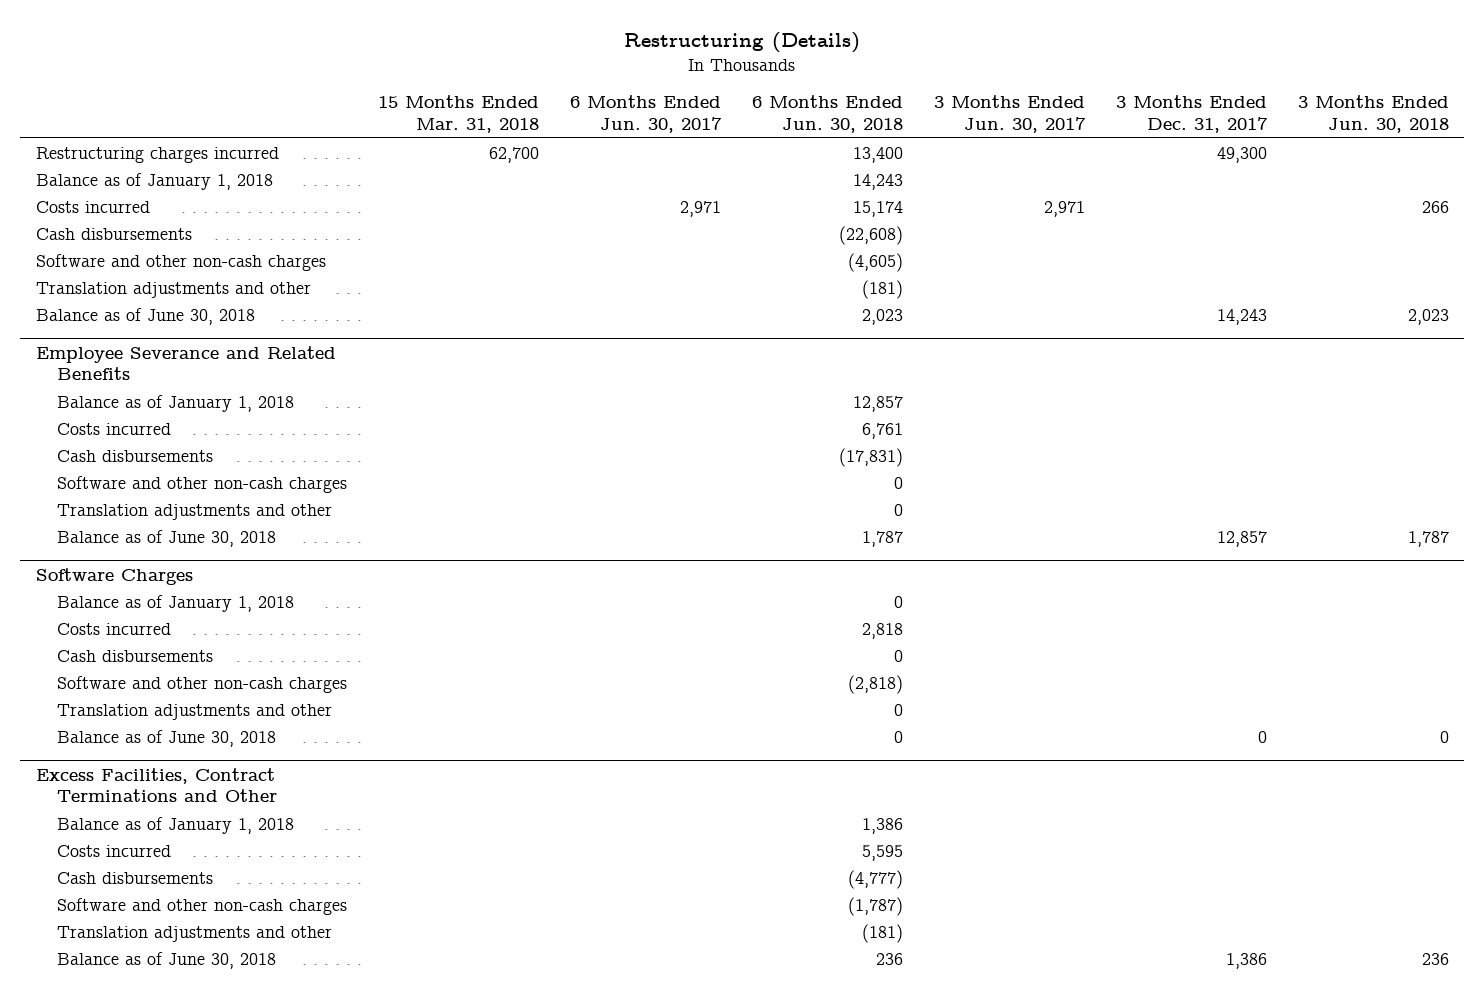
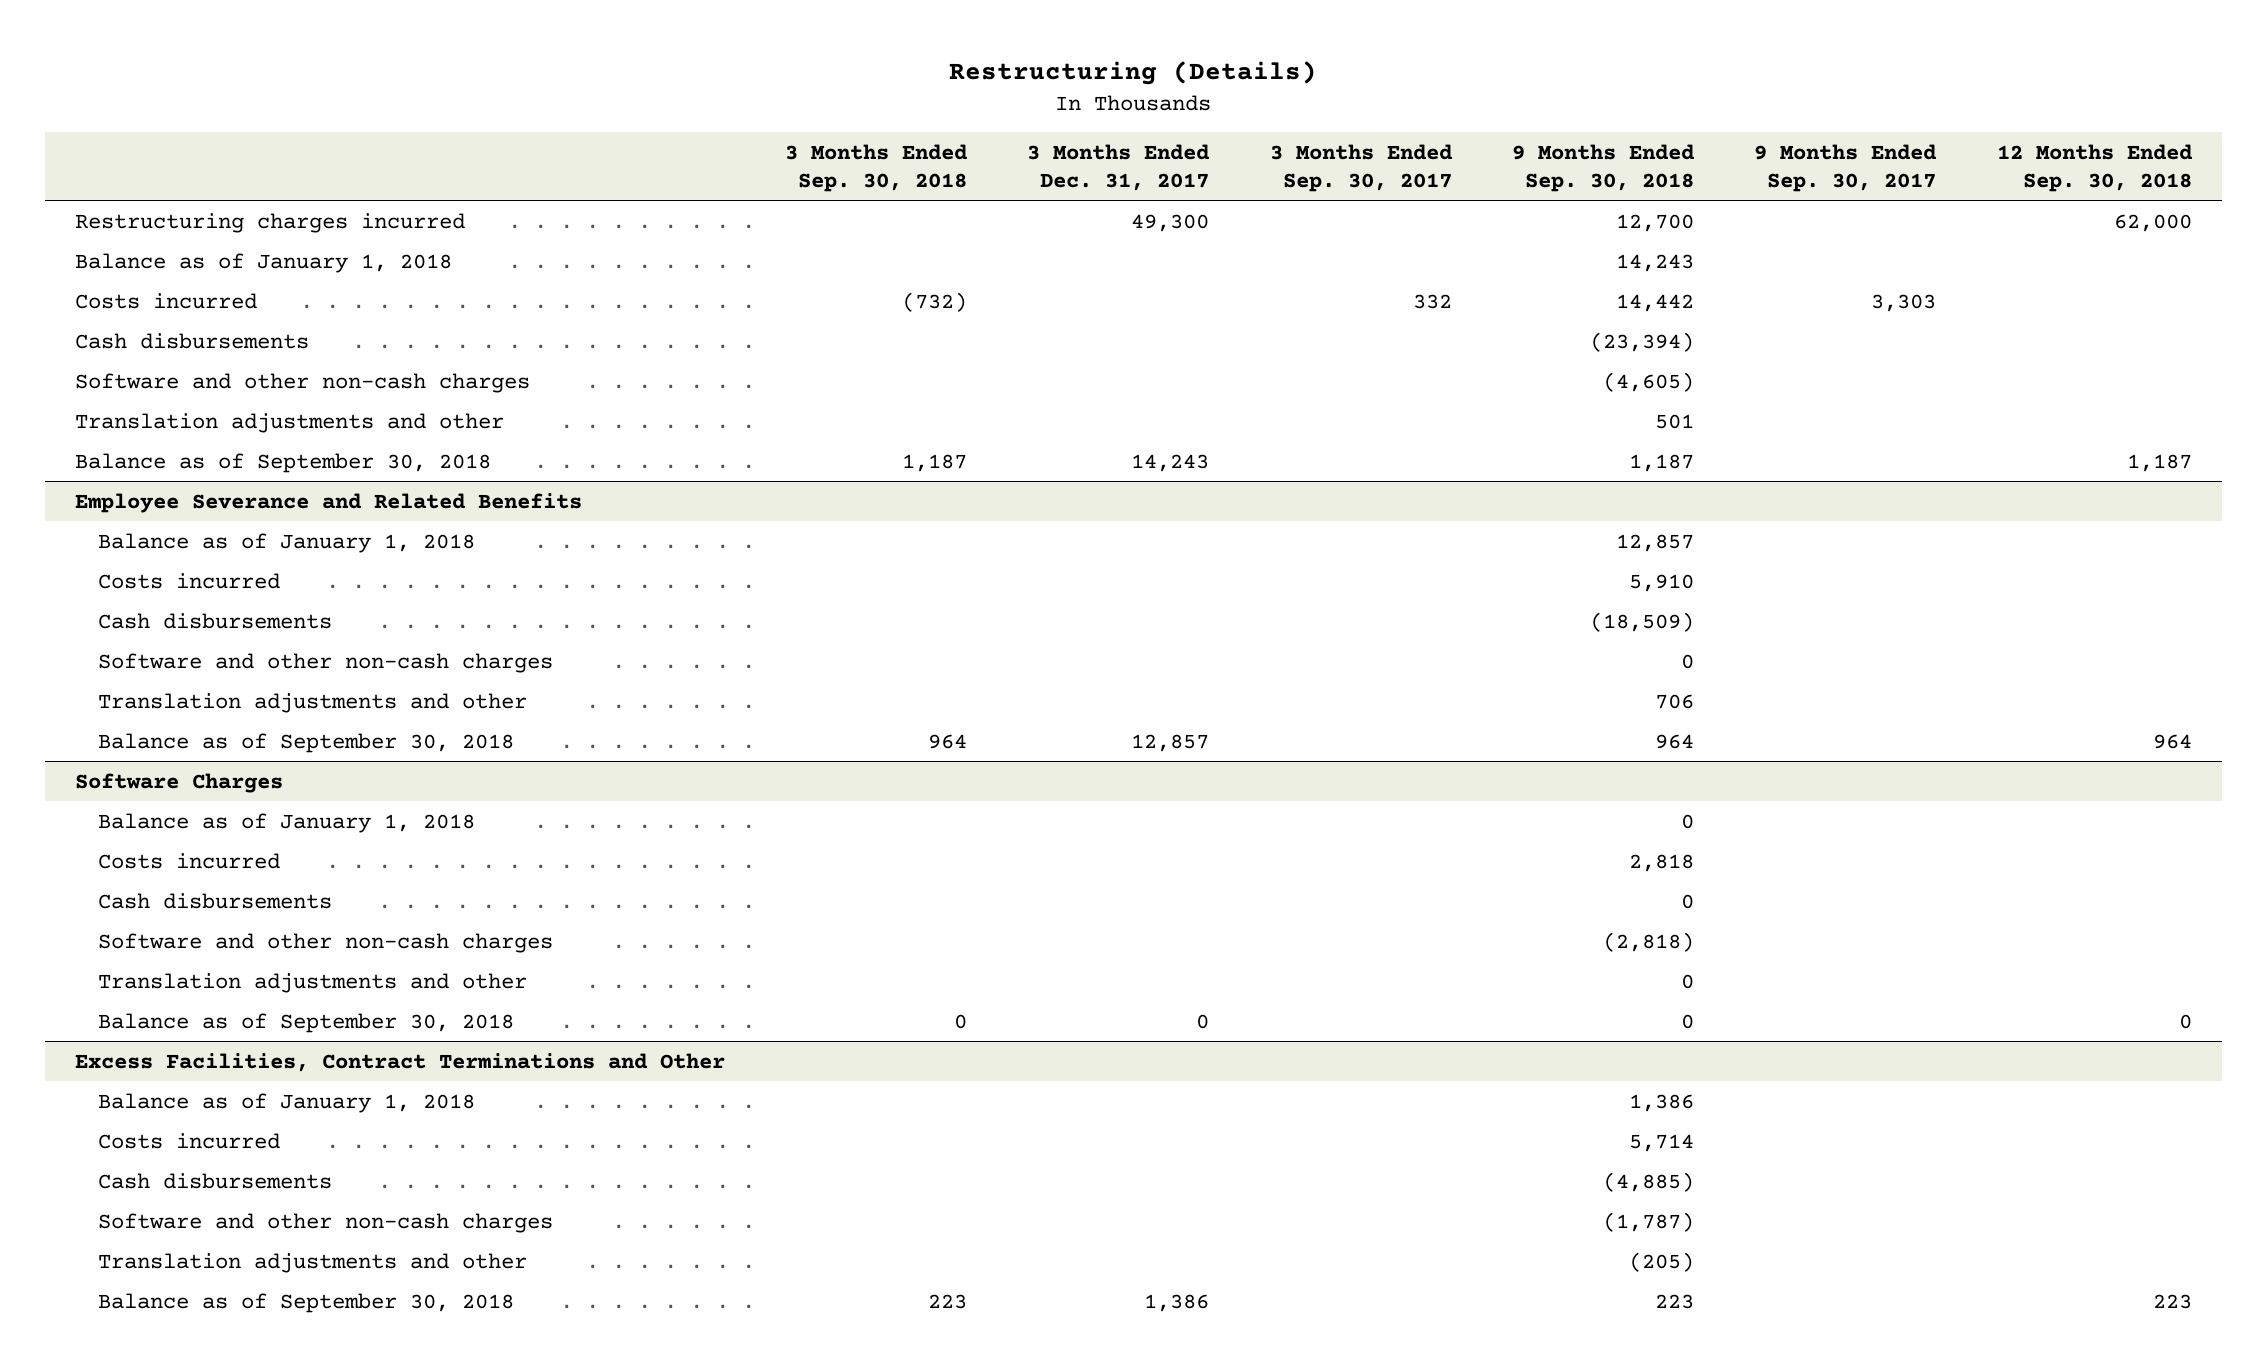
- | 15 Months Ended Mar. 31, 2018 | 6 Months Ended Jun. 30, 2017 | 6 Months Ended Jun. 30, 2018 | 3 Months Ended Jun. 30, 2017 | 3 Months Ended Dec. 31, 2017 | 3 Months Ended Jun. 30, 2018
+ | 3 Months Ended Sep. 30, 2018 | 3 Months Ended Dec. 31, 2017 | 3 Months Ended Sep. 30, 2017 | 9 Months Ended Sep. 30, 2018 | 9 Months Ended Sep. 30, 2017 | 12 Months Ended Sep. 30, 2018
- Balance as of June 30, 2018 | | | 2,023 | | 14,243 | 2,023
+ Balance as of September 30, 2018 | 1,187 | 14,243 | | 1,187 | | 1,187
@ Employee Severance and Related Benefits
- Balance as of June 30, 2018 | | | 1,787 | | 12,857 | 1,787
+ Balance as of September 30, 2018 | 964 | 12,857 | | 964 | | 964
@ Software Charges
- Balance as of June 30, 2018 | | | 0 | | 0 | 0
+ Balance as of September 30, 2018 | 0 | 0 | | 0 | | 0
@ Excess Facilities, Contract Terminations and Other
- Balance as of June 30, 2018 | | | 236 | | 1,386 | 236
+ Balance as of September 30, 2018 | 223 | 1,386 | | 223 | | 223

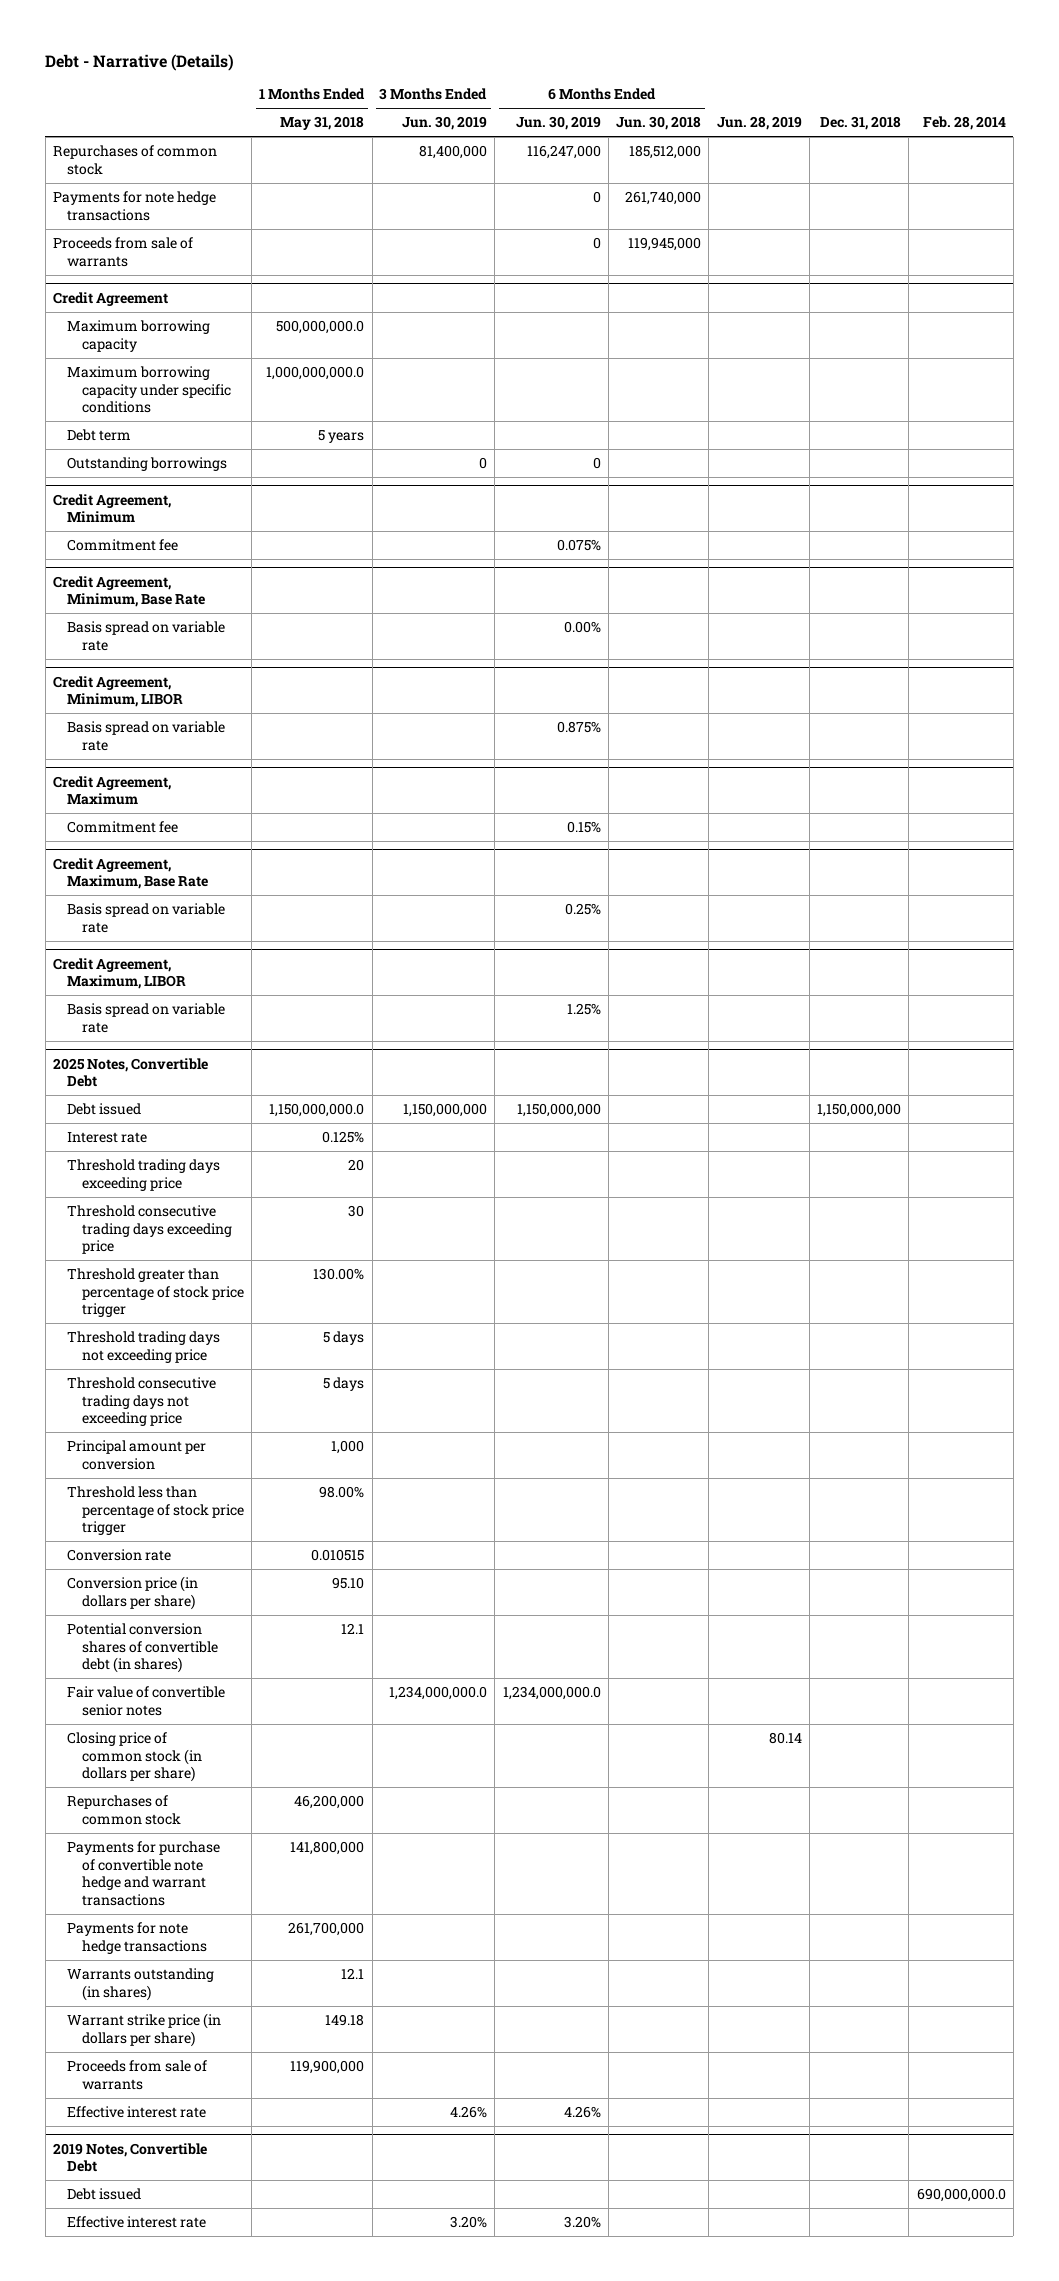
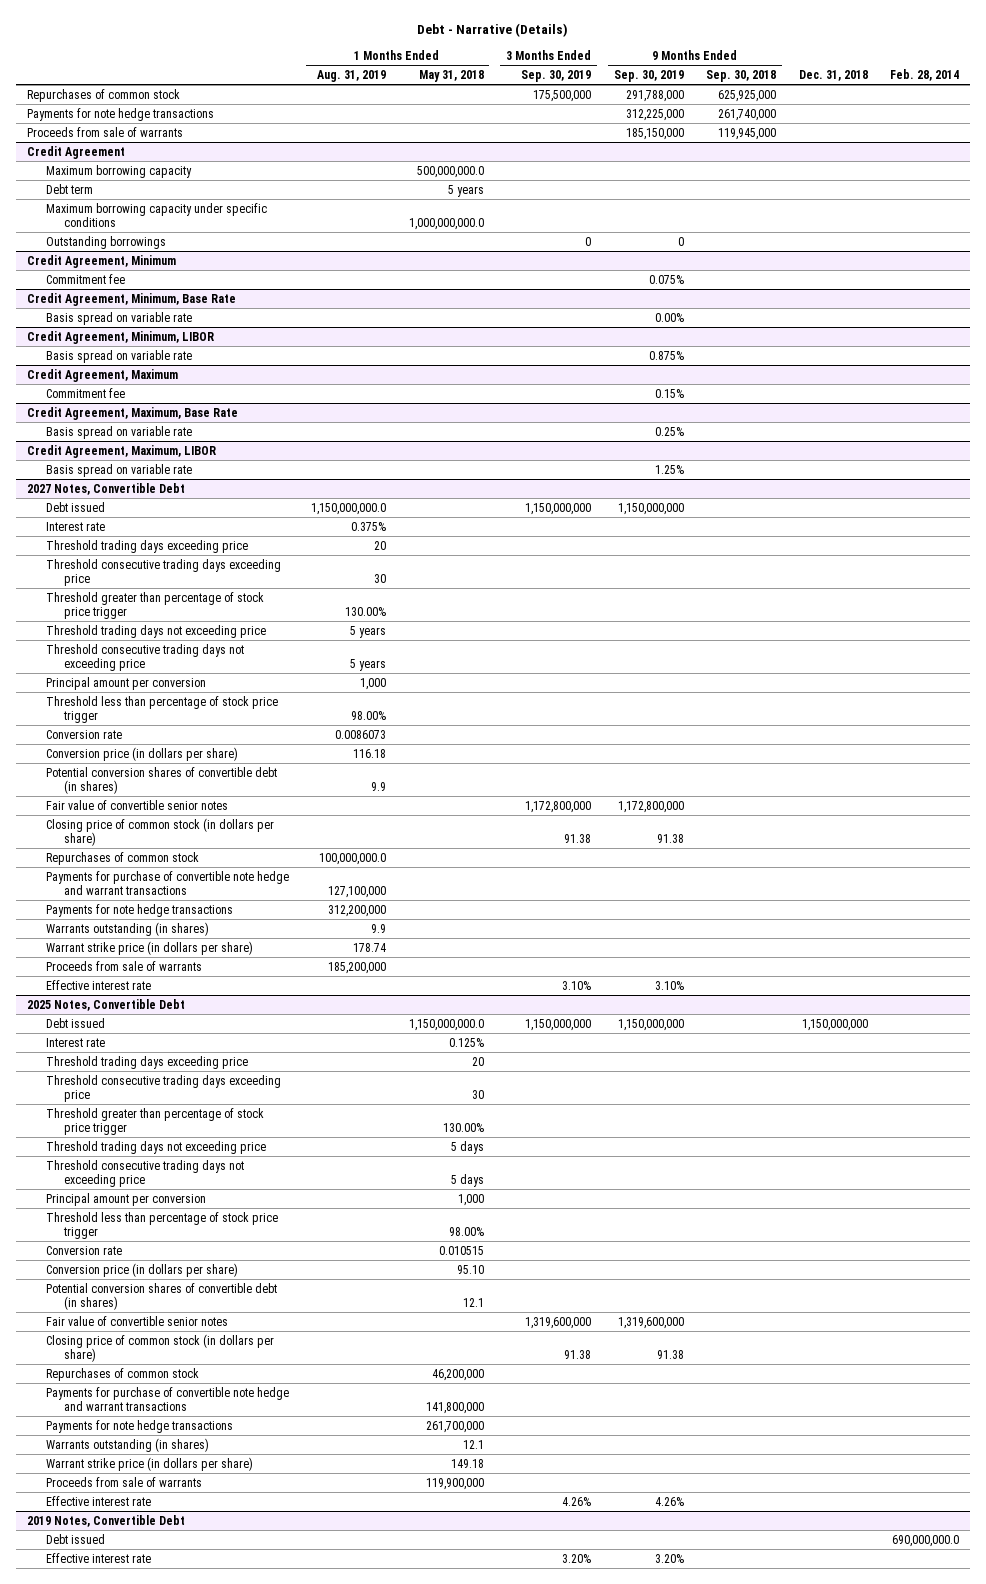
- | 1 Months Ended May 31, 2018 | 3 Months Ended Jun. 30, 2019 | 6 Months Ended Jun. 30, 2019 | 6 Months Ended Jun. 30, 2018 | Jun. 28, 2019 | Dec. 31, 2018 | Feb. 28, 2014
+ | 1 Months Ended Aug. 31, 2019 | 1 Months Ended May 31, 2018 | 3 Months Ended Sep. 30, 2019 | 9 Months Ended Sep. 30, 2019 | 9 Months Ended Sep. 30, 2018 | Dec. 31, 2018 | Feb. 28, 2014
@ Credit Agreement
moved down: Maximum borrowing capacity under specific conditions | | 1,000,000,000.0 | | | | |
+ 2027 Notes, Convertible Debt
+ Debt issued | 1,150,000,000.0 | | 1,150,000,000 | 1,150,000,000 | | |
+ Interest rate | 0.375% | | | | | |
+ Threshold trading days exceeding price | 20 | | | | | |
+ Threshold consecutive trading days exceeding price | 30 | | | | | |
+ Threshold greater than percentage of stock price trigger | 130.00% | | | | | |
+ Threshold trading days not exceeding price | 5 years | | | | | |
+ Threshold consecutive trading days not exceeding price | 5 years | | | | | |
+ Principal amount per conversion | 1,000 | | | | | |
+ Threshold less than percentage of stock price trigger | 98.00% | | | | | |
+ Conversion rate | 0.0086073 | | | | | |
+ Conversion price (in dollars per share) | 116.18 | | | | | |
+ Potential conversion shares of convertible debt (in shares) | 9.9 | | | | | |
+ Fair value of convertible senior notes | | | 1,172,800,000 | 1,172,800,000 | | |
+ Closing price of common stock (in dollars per share) | | | 91.38 | 91.38 | | |
+ Repurchases of common stock | 100,000,000.0 | | | | | |
+ Payments for purchase of convertible note hedge and warrant transactions | 127,100,000 | | | | | |
+ Payments for note hedge transactions | 312,200,000 | | | | | |
+ Warrants outstanding (in shares) | 9.9 | | | | | |
+ Warrant strike price (in dollars per share) | 178.74 | | | | | |
+ Proceeds from sale of warrants | 185,200,000 | | | | | |
+ Effective interest rate | | | 3.10% | 3.10% | | |

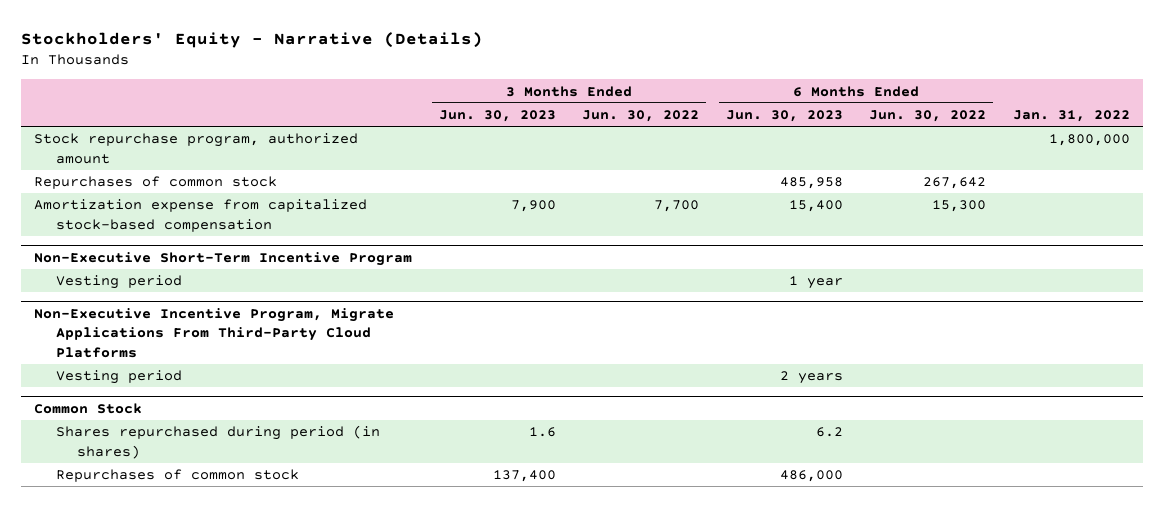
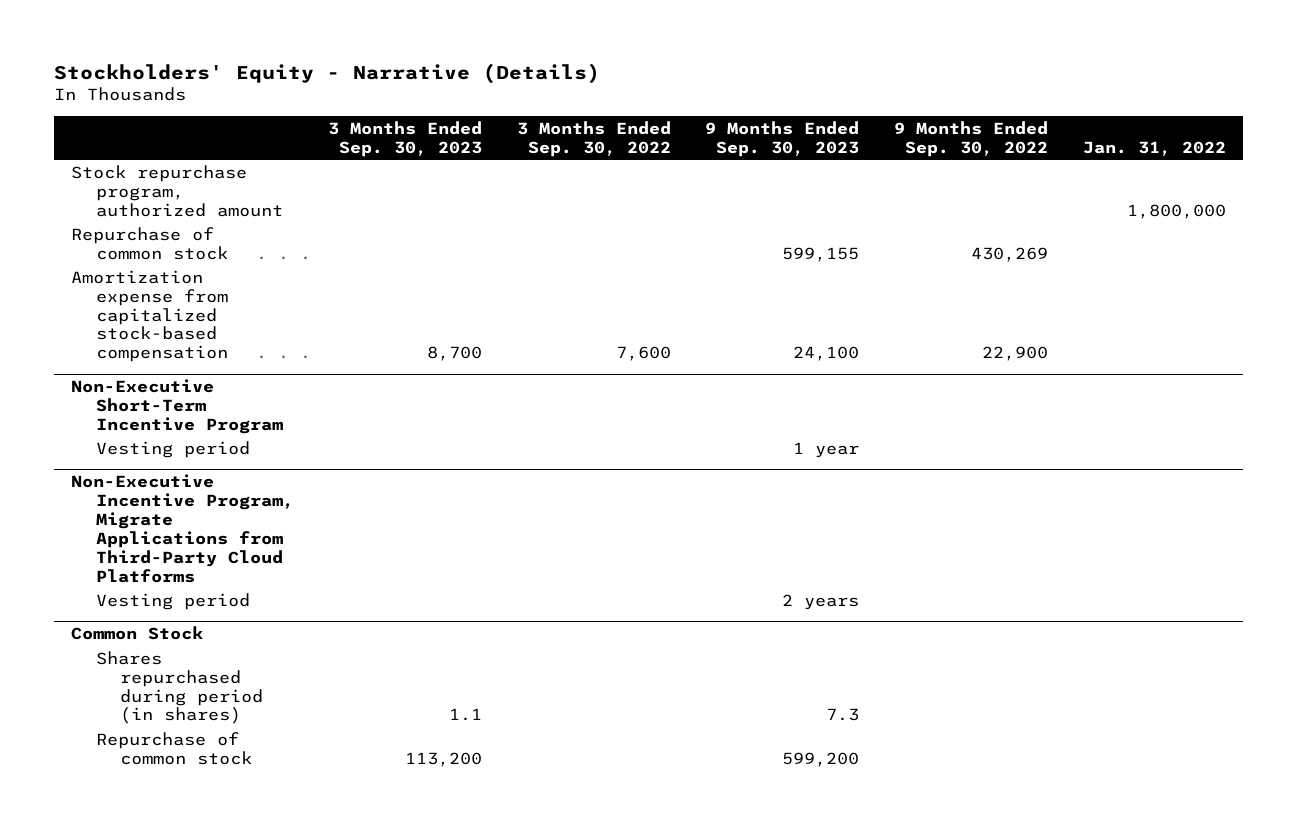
- | 3 Months Ended Jun. 30, 2023 | 3 Months Ended Jun. 30, 2022 | 6 Months Ended Jun. 30, 2023 | 6 Months Ended Jun. 30, 2022 | Jan. 31, 2022
+ | 3 Months Ended Sep. 30, 2023 | 3 Months Ended Sep. 30, 2022 | 9 Months Ended Sep. 30, 2023 | 9 Months Ended Sep. 30, 2022 | Jan. 31, 2022
- Repurchases of common stock | | | 485,958 | 267,642 |
+ Repurchase of common stock | | | 599,155 | 430,269 |
- Non-Executive Incentive Program, Migrate Applications From Third-Party Cloud Platforms
+ Non-Executive Incentive Program, Migrate Applications from Third-Party Cloud Platforms
@ Common Stock
- Repurchases of common stock | 137,400 | | 486,000 | |
+ Repurchase of common stock | 113,200 | | 599,200 | |

